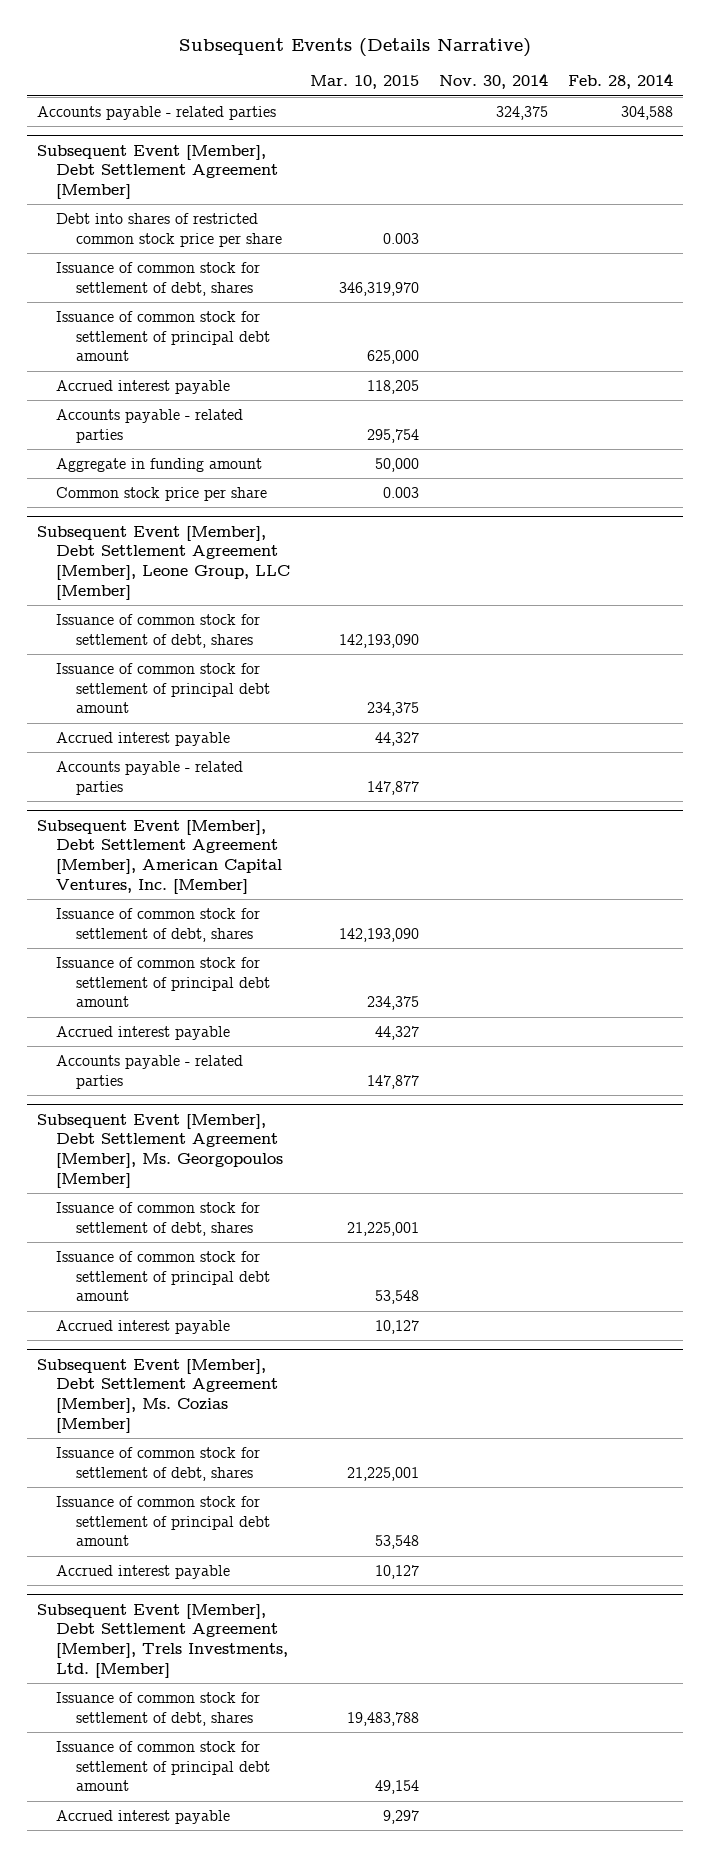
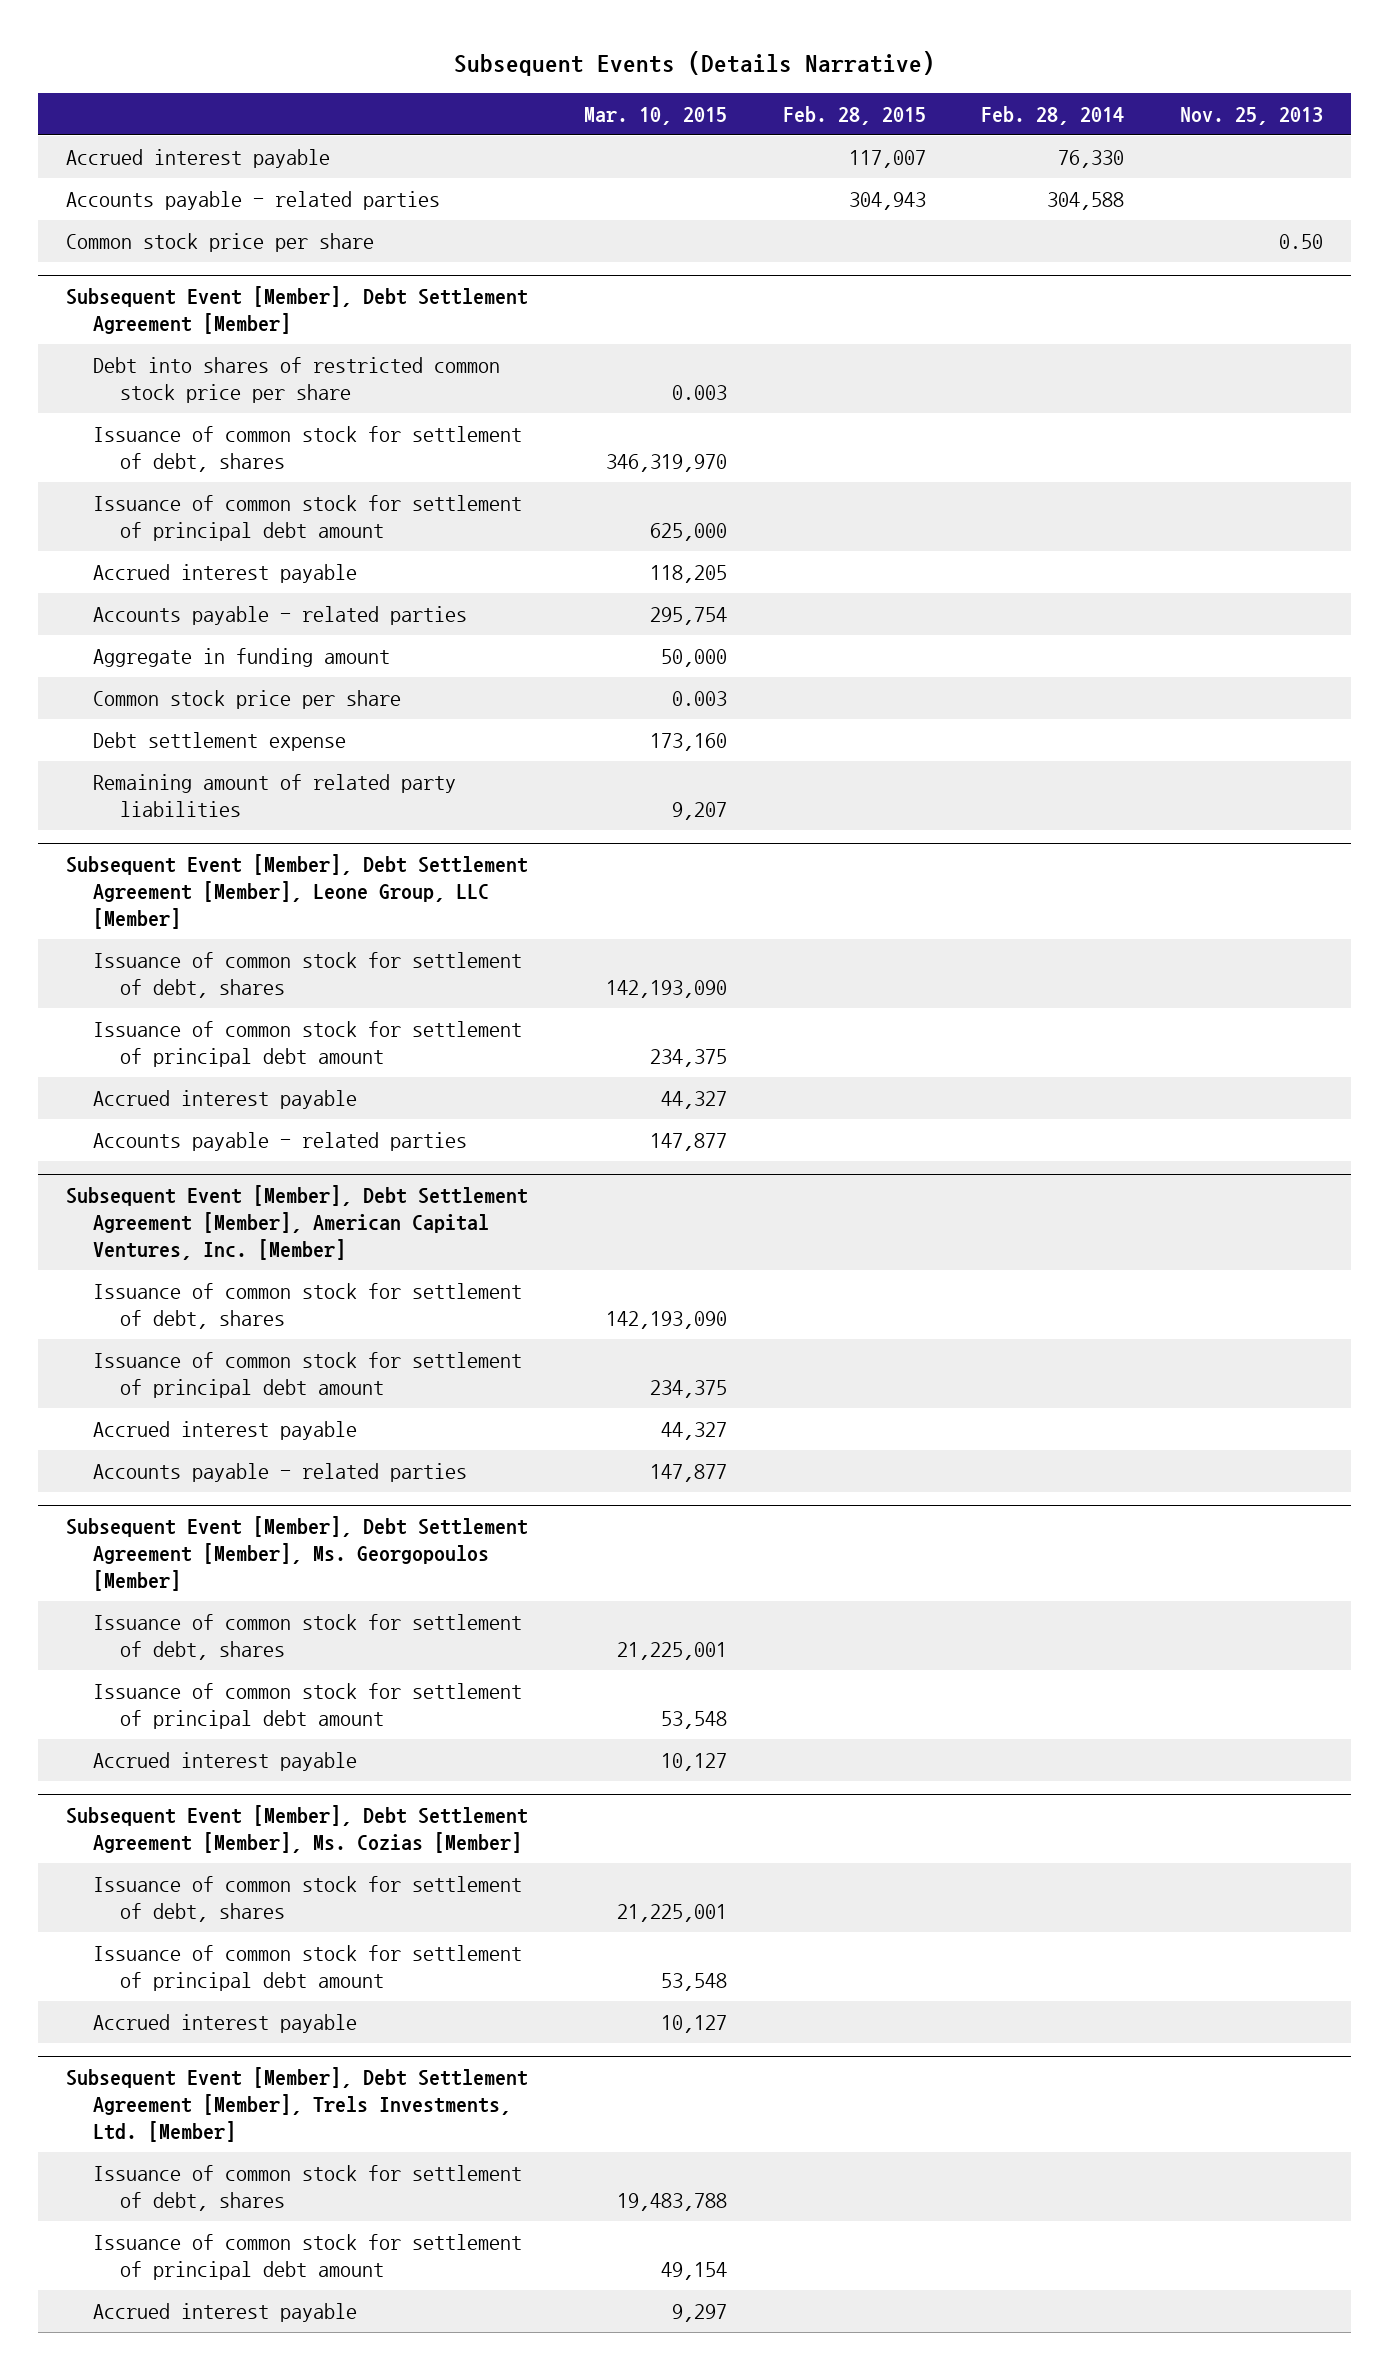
- | Mar. 10, 2015 | Nov. 30, 2014 | Feb. 28, 2014
+ | Mar. 10, 2015 | Feb. 28, 2015 | Feb. 28, 2014 | Nov. 25, 2013
+ Accrued interest payable | | 117,007 | 76,330 |
+ Common stock price per share | | | | 0.50
@ Subsequent Event [Member], Debt Settlement Agreement [Member]
+ Debt settlement expense | 173,160 | | |
+ Remaining amount of related party liabilities | 9,207 | | |

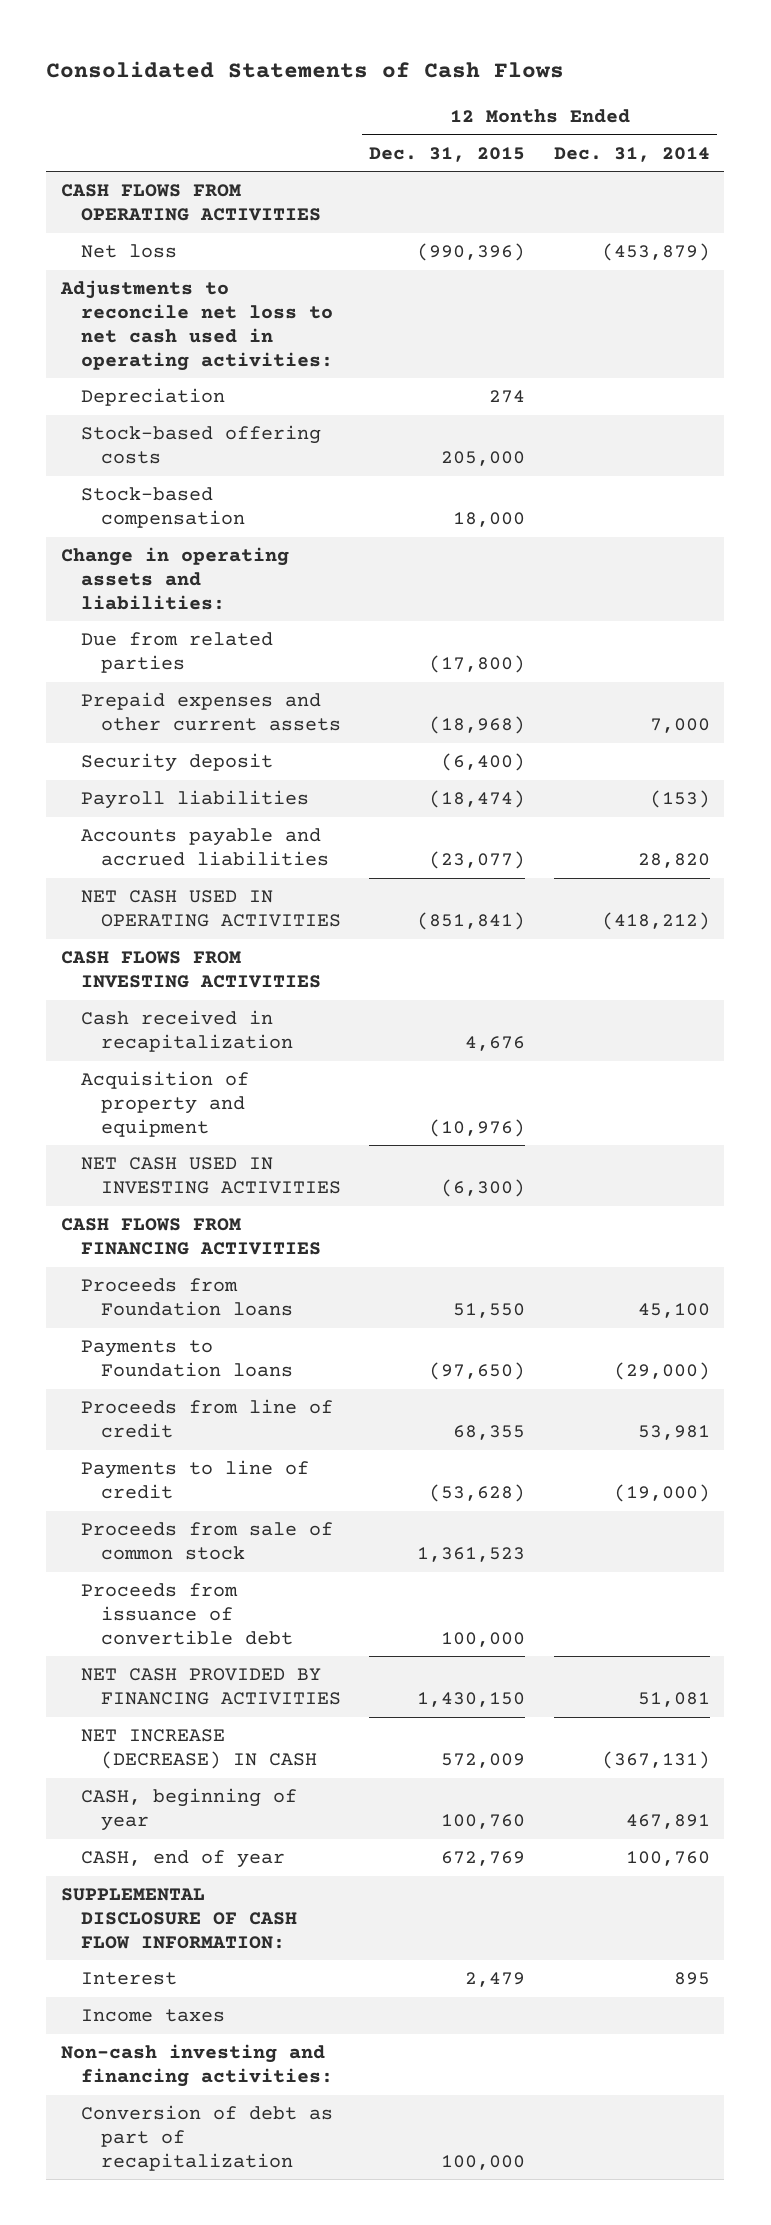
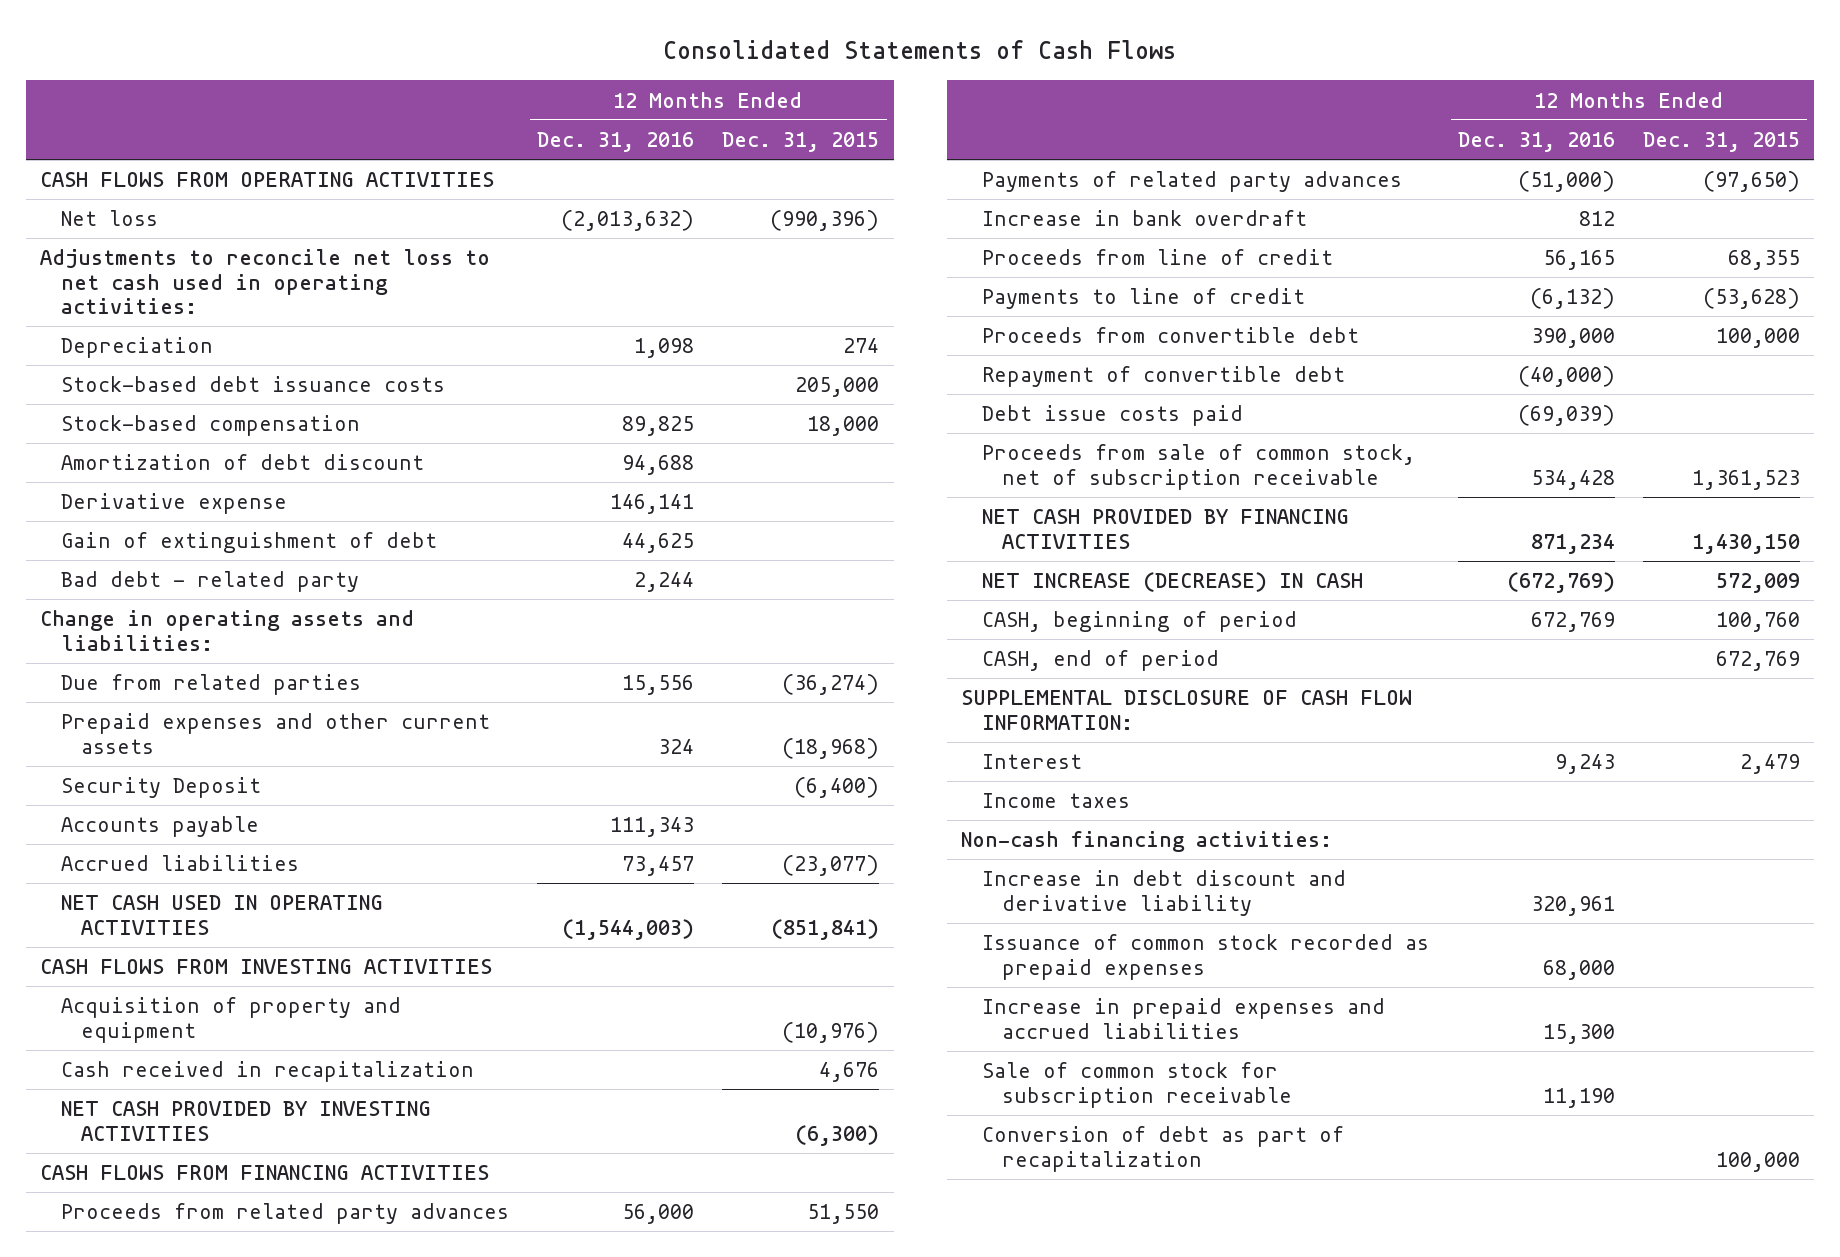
- | 12 Months Ended Dec. 31, 2015 | 12 Months Ended Dec. 31, 2014
+ | 12 Months Ended Dec. 31, 2016 | 12 Months Ended Dec. 31, 2015
- Stock-based offering costs | 205,000 |
+ Stock-based debt issuance costs | | 205,000
+ Amortization of debt discount | 94,688 |
+ Derivative expense | 146,141 |
+ Gain of extinguishment of debt | 44,625 |
+ Bad debt - related party | 2,244 |
- Due from related parties | (17,800) |
+ Due from related parties | 15,556 | (36,274)
- Security deposit | (6,400) |
- Payroll liabilities | (18,474) | (153)
- Accounts payable and accrued liabilities | (23,077) | 28,820
+ Security Deposit | | (6,400)
+ Accounts payable | 111,343 |
+ Accrued liabilities | 73,457 | (23,077)
- NET CASH USED IN INVESTING ACTIVITIES | (6,300) |
moved down: Cash received in recapitalization | | 4,676
+ NET CASH PROVIDED BY INVESTING ACTIVITIES | | (6,300)
- Proceeds from Foundation loans | 51,550 | 45,100
- Payments to Foundation loans | (97,650) | (29,000)
+ Proceeds from related party advances | 56,000 | 51,550
+ Payments of related party advances | (51,000) | (97,650)
+ Increase in bank overdraft | 812 |
- Proceeds from sale of common stock | 1,361,523 |
- Proceeds from issuance of convertible debt | 100,000 |
+ Proceeds from convertible debt | 390,000 | 100,000
+ Repayment of convertible debt | (40,000) |
+ Debt issue costs paid | (69,039) |
+ Proceeds from sale of common stock, net of subscription receivable | 534,428 | 1,361,523
- CASH, beginning of year | 100,760 | 467,891
- CASH, end of year | 672,769 | 100,760
+ CASH, beginning of period | 672,769 | 100,760
+ CASH, end of period | | 672,769
- Non-cash investing and financing activities:
+ Non-cash financing activities:
+ Increase in debt discount and derivative liability | 320,961 |
+ Issuance of common stock recorded as prepaid expenses | 68,000 |
+ Increase in prepaid expenses and accrued liabilities | 15,300 |
+ Sale of common stock for subscription receivable | 11,190 |

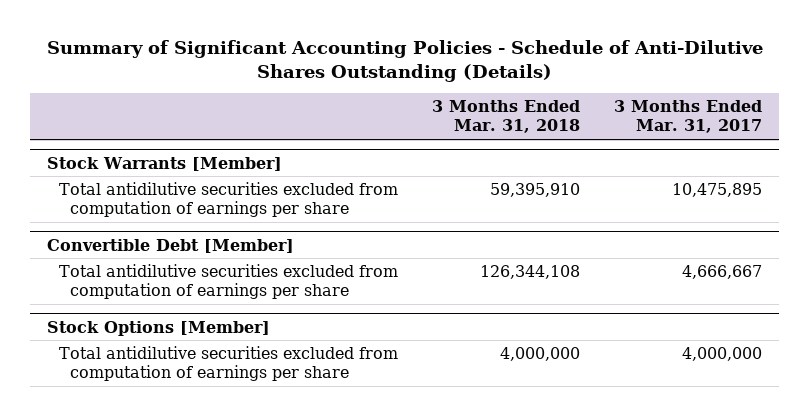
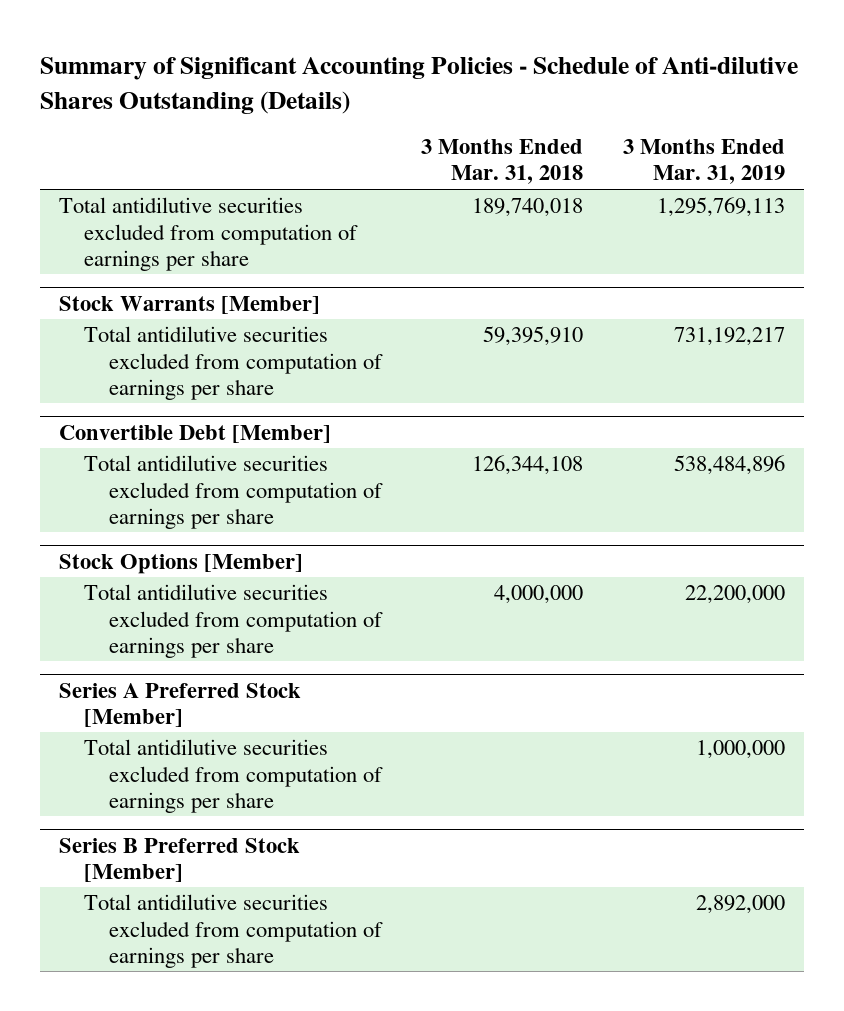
- Summary of Significant Accounting Policies - Schedule of Anti-Dilutive Shares Outstanding (Details)
+ Summary of Significant Accounting Policies - Schedule of Anti-dilutive Shares Outstanding (Details)
- | 3 Months Ended Mar. 31, 2018 | 3 Months Ended Mar. 31, 2017
+ | 3 Months Ended Mar. 31, 2018 | 3 Months Ended Mar. 31, 2019
+ Total antidilutive securities excluded from computation of earnings per share | 189,740,018 | 1,295,769,113
+ Series A Preferred Stock [Member]
+ Total antidilutive securities excluded from computation of earnings per share | | 1,000,000
+ Series B Preferred Stock [Member]
+ Total antidilutive securities excluded from computation of earnings per share | | 2,892,000

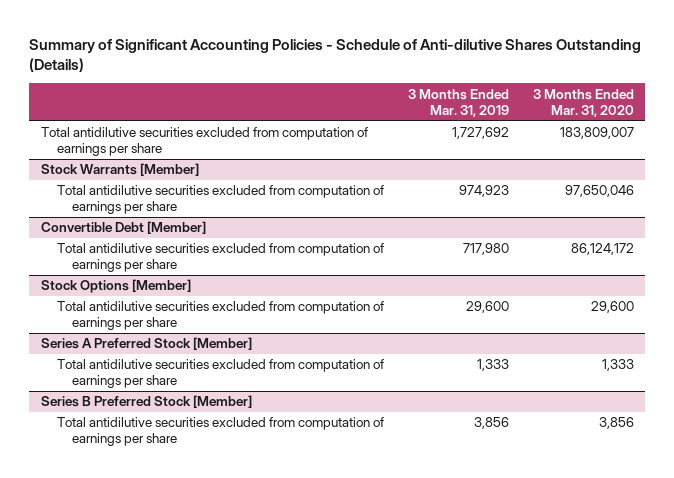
- | 3 Months Ended Mar. 31, 2018 | 3 Months Ended Mar. 31, 2019
+ | 3 Months Ended Mar. 31, 2019 | 3 Months Ended Mar. 31, 2020
- Total antidilutive securities excluded from computation of earnings per share | 189,740,018 | 1,295,769,113
+ Total antidilutive securities excluded from computation of earnings per share | 1,727,692 | 183,809,007
@ Stock Warrants [Member]
- Total antidilutive securities excluded from computation of earnings per share | 59,395,910 | 731,192,217
+ Total antidilutive securities excluded from computation of earnings per share | 974,923 | 97,650,046
@ Convertible Debt [Member]
- Total antidilutive securities excluded from computation of earnings per share | 126,344,108 | 538,484,896
+ Total antidilutive securities excluded from computation of earnings per share | 717,980 | 86,124,172
@ Stock Options [Member]
- Total antidilutive securities excluded from computation of earnings per share | 4,000,000 | 22,200,000
+ Total antidilutive securities excluded from computation of earnings per share | 29,600 | 29,600
@ Series A Preferred Stock [Member]
- Total antidilutive securities excluded from computation of earnings per share | | 1,000,000
+ Total antidilutive securities excluded from computation of earnings per share | 1,333 | 1,333
@ Series B Preferred Stock [Member]
- Total antidilutive securities excluded from computation of earnings per share | | 2,892,000
+ Total antidilutive securities excluded from computation of earnings per share | 3,856 | 3,856

